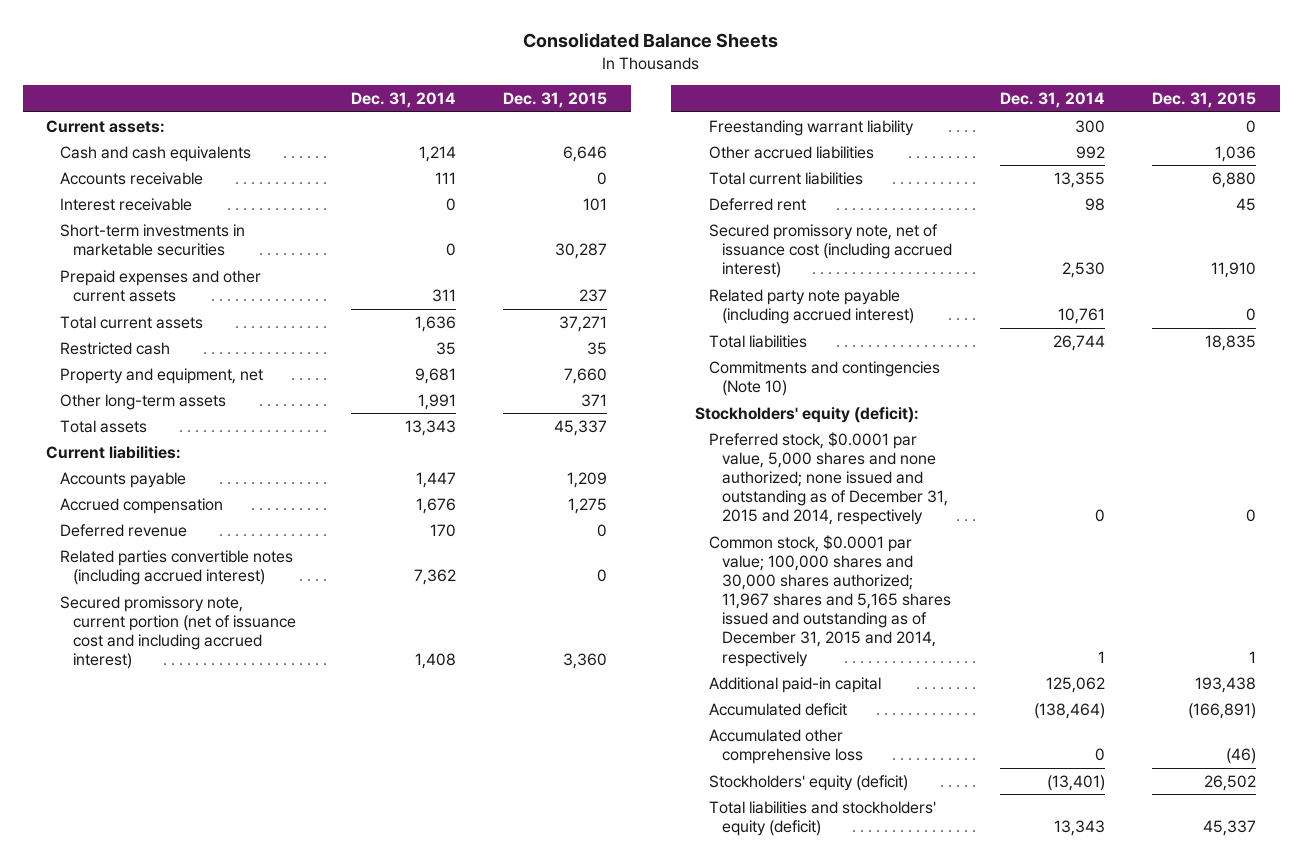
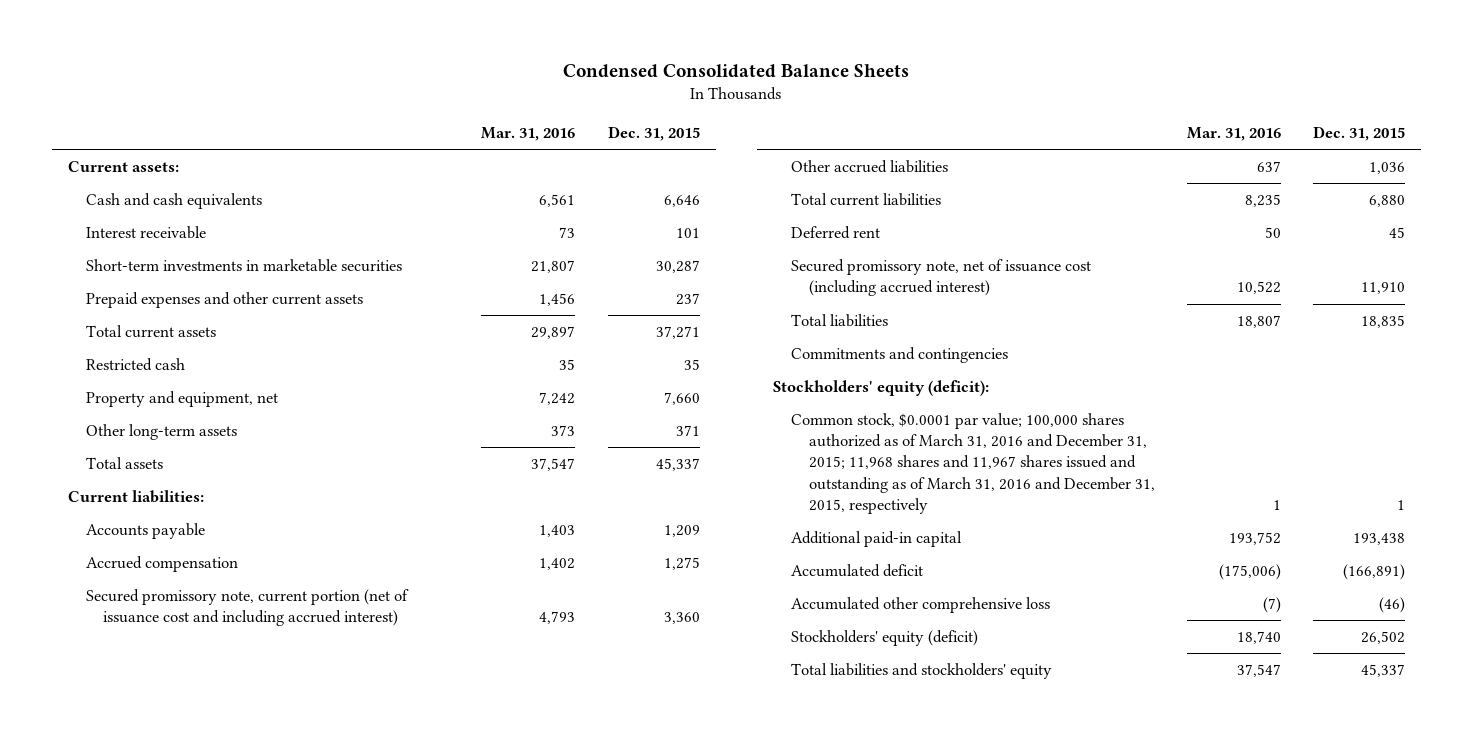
- Consolidated Balance Sheets
+ Condensed Consolidated Balance Sheets
- | Dec. 31, 2014 | Dec. 31, 2015
+ | Mar. 31, 2016 | Dec. 31, 2015
- Accounts receivable | 111 | 0
- Deferred revenue | 170 | 0
- Related parties convertible notes (including accrued interest) | 7,362 | 0
- Freestanding warrant liability | 300 | 0
- Related party note payable (including accrued interest) | 10,761 | 0
- Commitments and contingencies (Note 10)
+ Commitments and contingencies
- Preferred stock, $0.0001 par value, 5,000 shares and none authorized; none issued and outstanding as of December 31, 2015 and 2014, respectively | 0 | 0
- Common stock, $0.0001 par value; 100,000 shares and 30,000 shares authorized; 11,967 shares and 5,165 shares issued and outstanding as of December 31, 2015 and 2014, respectively | 1 | 1
+ Common stock, $0.0001 par value; 100,000 shares authorized as of March 31, 2016 and December 31, 2015; 11,968 shares and 11,967 shares issued and outstanding as of March 31, 2016 and December 31, 2015, respectively | 1 | 1
- Total liabilities and stockholders' equity (deficit) | 13,343 | 45,337
+ Total liabilities and stockholders' equity | 37,547 | 45,337

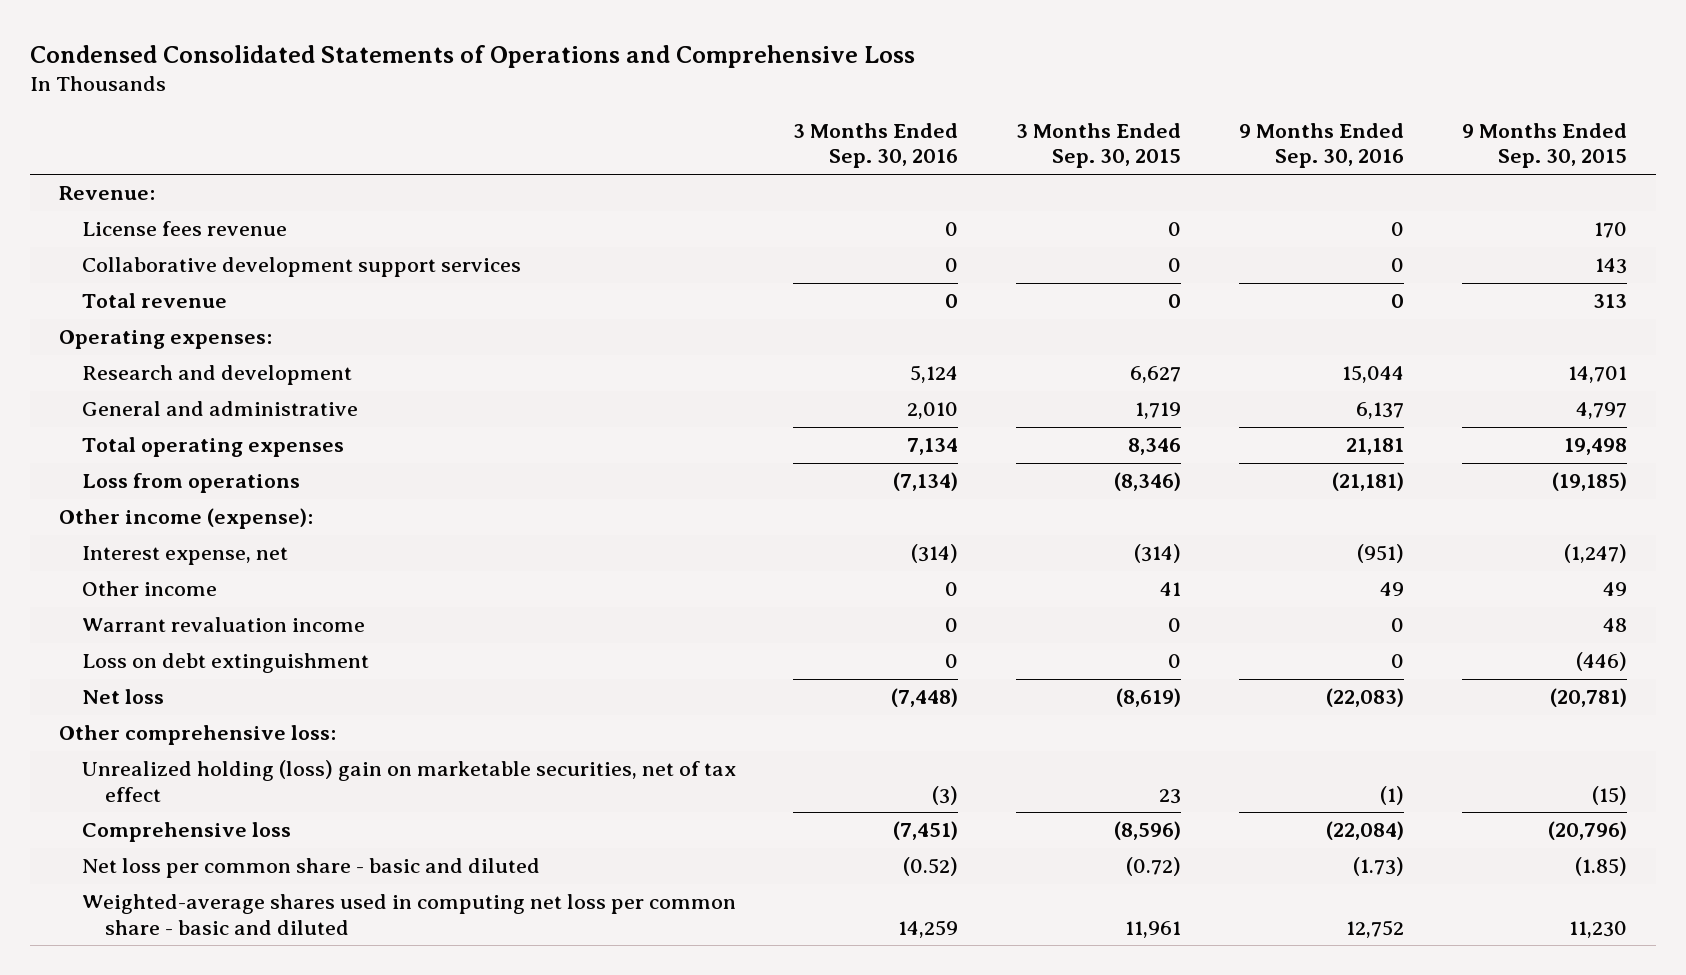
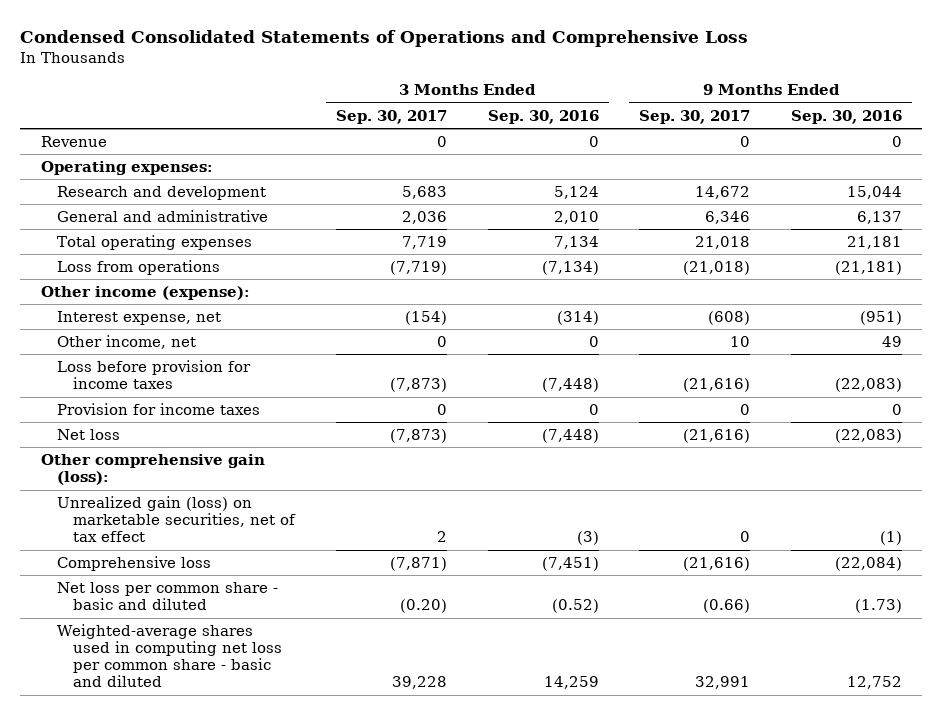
- | 3 Months Ended Sep. 30, 2016 | 3 Months Ended Sep. 30, 2015 | 9 Months Ended Sep. 30, 2016 | 9 Months Ended Sep. 30, 2015
+ | 3 Months Ended Sep. 30, 2017 | 3 Months Ended Sep. 30, 2016 | 9 Months Ended Sep. 30, 2017 | 9 Months Ended Sep. 30, 2016
- Revenue:
- License fees revenue | 0 | 0 | 0 | 170
- Collaborative development support services | 0 | 0 | 0 | 143
- Total revenue | 0 | 0 | 0 | 313
+ Revenue | 0 | 0 | 0 | 0
- Other income | 0 | 41 | 49 | 49
- Warrant revaluation income | 0 | 0 | 0 | 48
- Loss on debt extinguishment | 0 | 0 | 0 | (446)
+ Other income, net | 0 | 0 | 10 | 49
+ Loss before provision for income taxes | (7,873) | (7,448) | (21,616) | (22,083)
+ Provision for income taxes | 0 | 0 | 0 | 0
- Other comprehensive loss:
- Unrealized holding (loss) gain on marketable securities, net of tax effect | (3) | 23 | (1) | (15)
+ Other comprehensive gain (loss):
+ Unrealized gain (loss) on marketable securities, net of tax effect | 2 | (3) | 0 | (1)

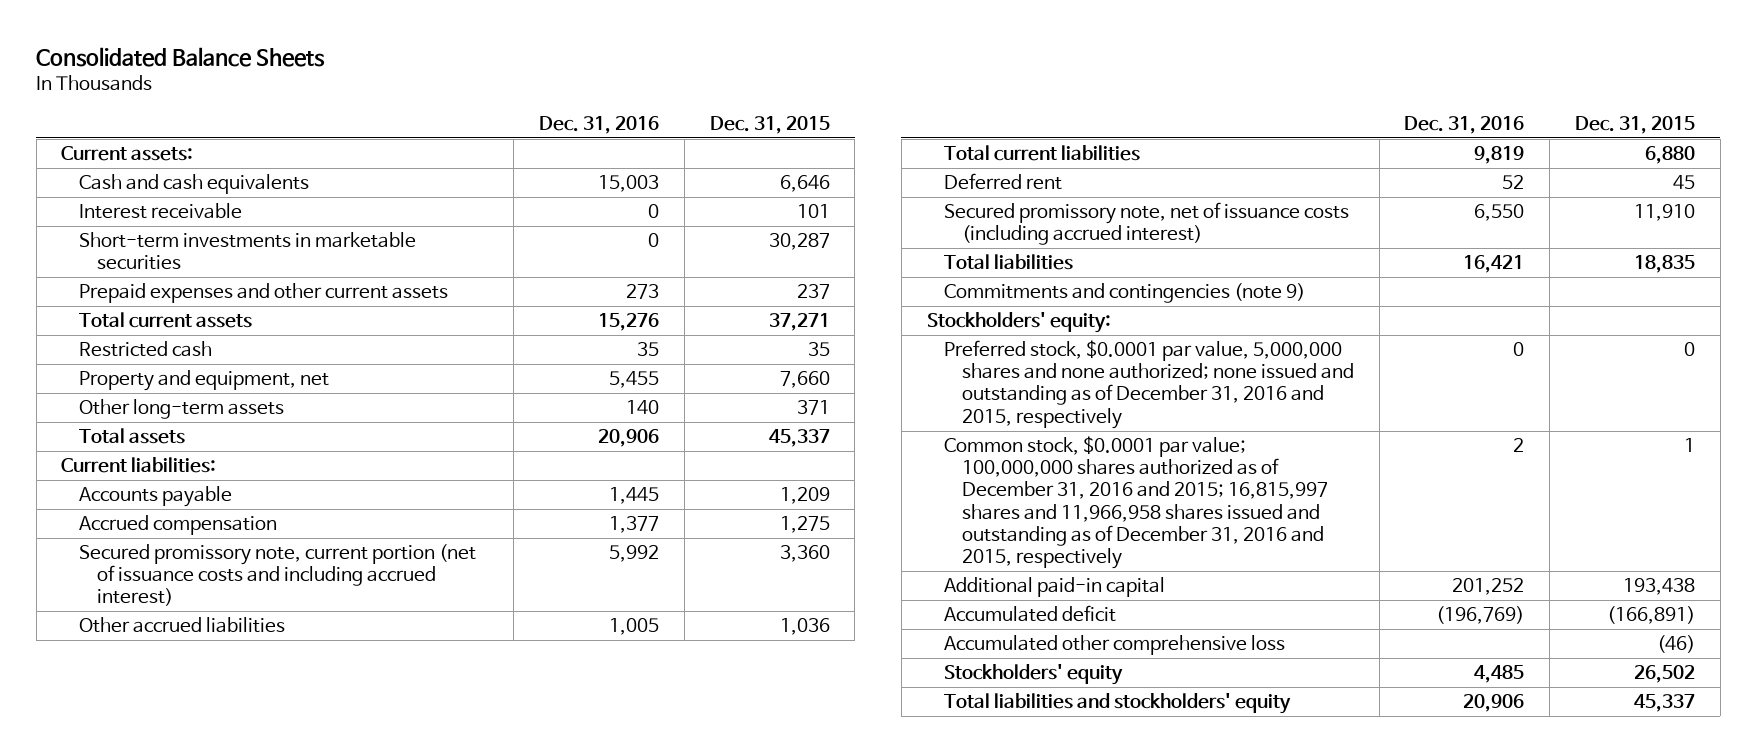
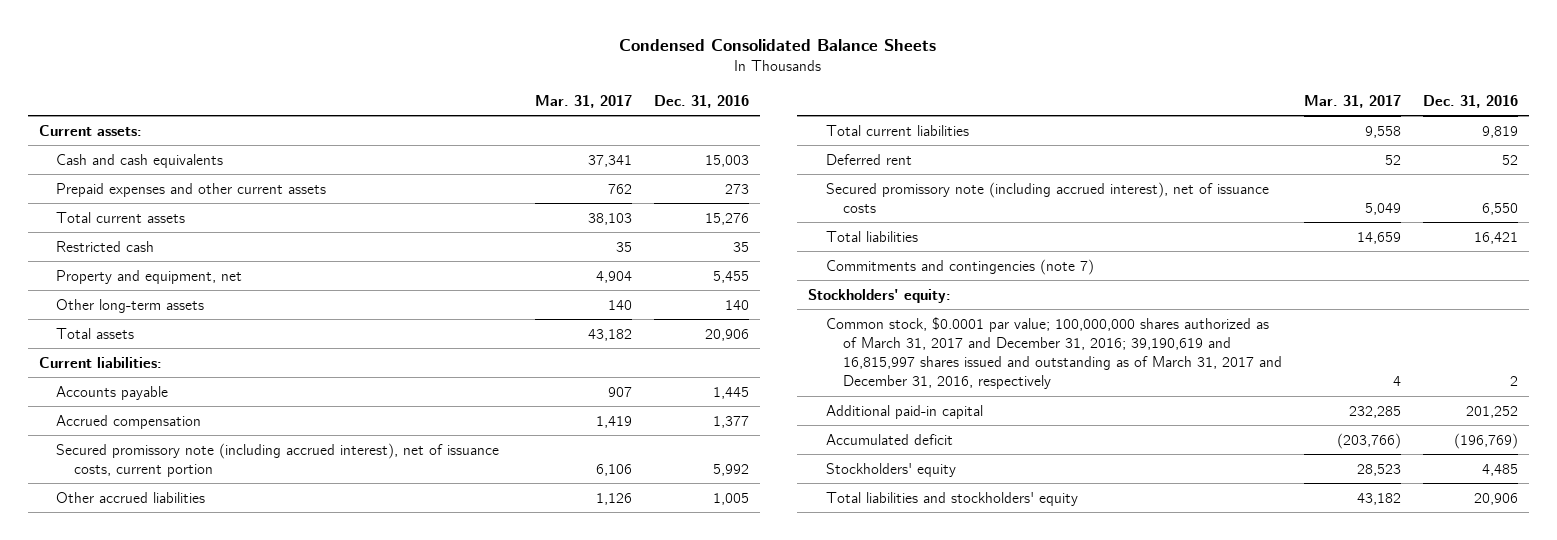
- Consolidated Balance Sheets
+ Condensed Consolidated Balance Sheets
- | Dec. 31, 2016 | Dec. 31, 2015
+ | Mar. 31, 2017 | Dec. 31, 2016
- Interest receivable | 0 | 101
- Short-term investments in marketable securities | 0 | 30,287
- Secured promissory note, current portion (net of issuance costs and including accrued interest) | 5,992 | 3,360
+ Secured promissory note (including accrued interest), net of issuance costs, current portion | 6,106 | 5,992
- Secured promissory note, net of issuance costs (including accrued interest) | 6,550 | 11,910
+ Secured promissory note (including accrued interest), net of issuance costs | 5,049 | 6,550
- Commitments and contingencies (note 9)
+ Commitments and contingencies (note 7)
- Preferred stock, $0.0001 par value, 5,000,000 shares and none authorized; none issued and outstanding as of December 31, 2016 and 2015, respectively | 0 | 0
- Common stock, $0.0001 par value; 100,000,000 shares authorized as of December 31, 2016 and 2015; 16,815,997 shares and 11,966,958 shares issued and outstanding as of December 31, 2016 and 2015, respectively | 2 | 1
+ Common stock, $0.0001 par value; 100,000,000 shares authorized as of March 31, 2017 and December 31, 2016; 39,190,619 and 16,815,997 shares issued and outstanding as of March 31, 2017 and December 31, 2016, respectively | 4 | 2
- Accumulated other comprehensive loss | | (46)

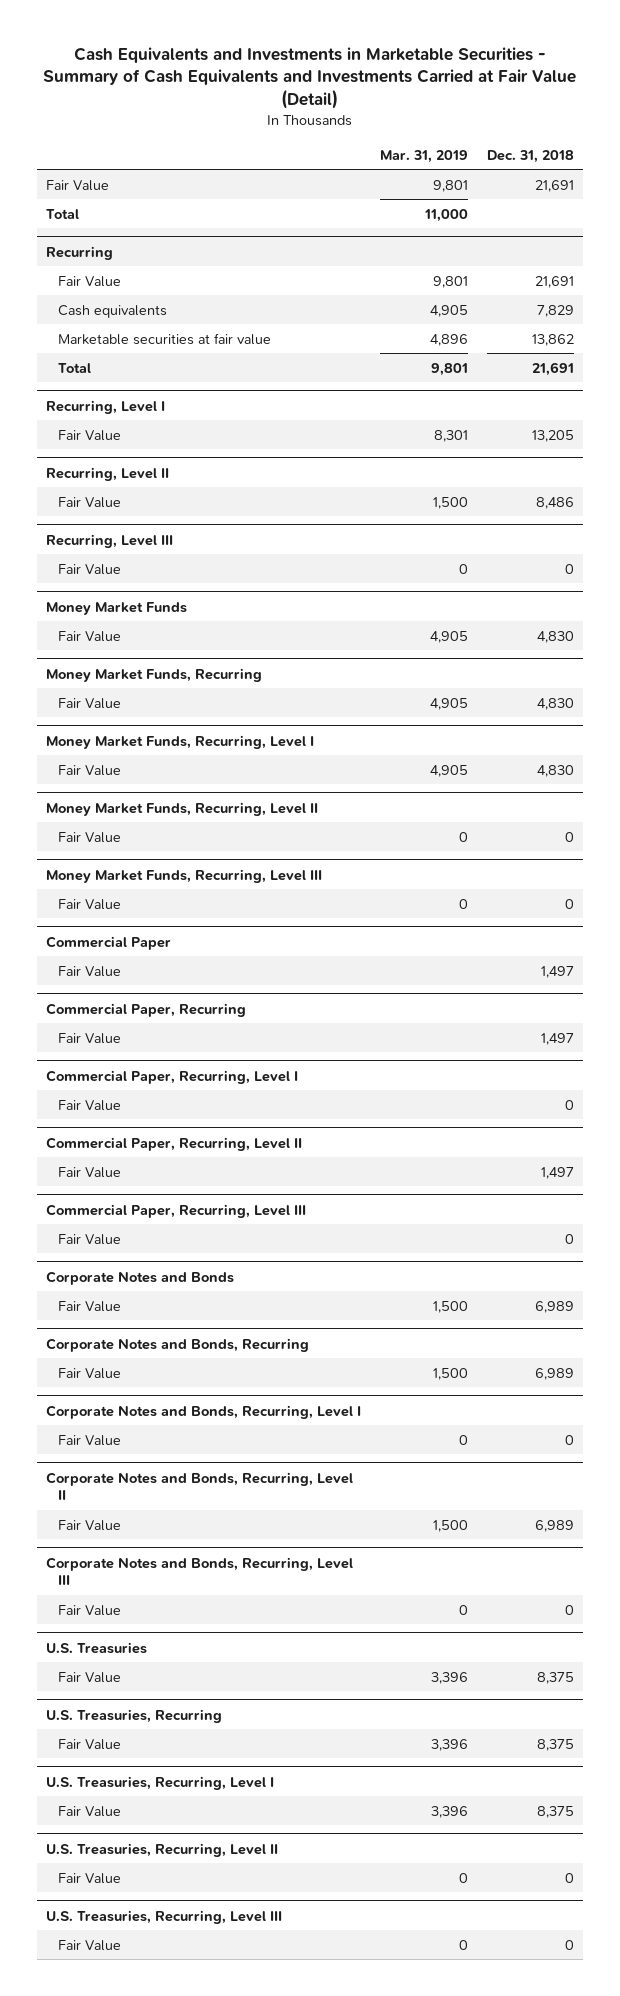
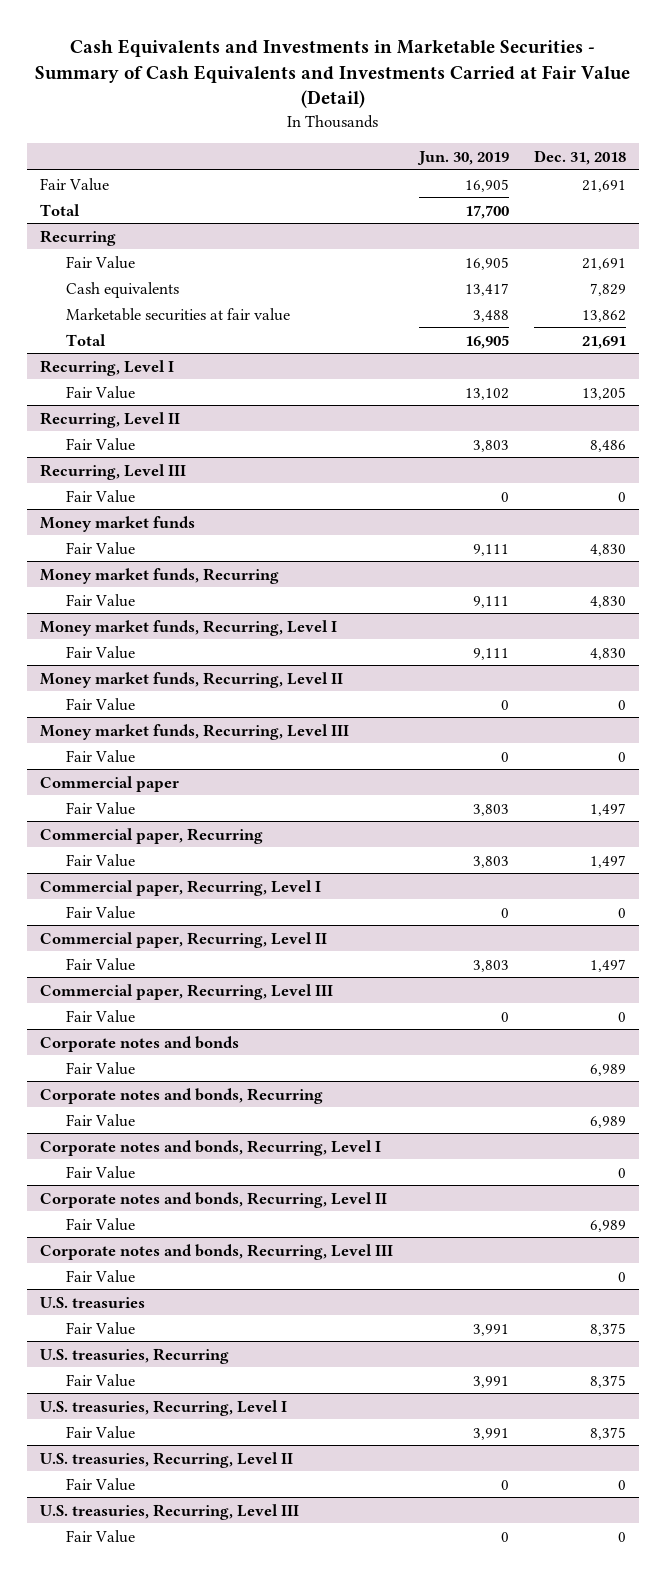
- | Mar. 31, 2019 | Dec. 31, 2018
+ | Jun. 30, 2019 | Dec. 31, 2018
- Money Market Funds
+ Money market funds
- Money Market Funds, Recurring
+ Money market funds, Recurring
- Money Market Funds, Recurring, Level I
+ Money market funds, Recurring, Level I
- Money Market Funds, Recurring, Level II
+ Money market funds, Recurring, Level II
- Money Market Funds, Recurring, Level III
+ Money market funds, Recurring, Level III
- Commercial Paper
+ Commercial paper
- Commercial Paper, Recurring
+ Commercial paper, Recurring
- Commercial Paper, Recurring, Level I
+ Commercial paper, Recurring, Level I
- Commercial Paper, Recurring, Level II
+ Commercial paper, Recurring, Level II
- Commercial Paper, Recurring, Level III
+ Commercial paper, Recurring, Level III
- Corporate Notes and Bonds
+ Corporate notes and bonds
- Corporate Notes and Bonds, Recurring
+ Corporate notes and bonds, Recurring
- Corporate Notes and Bonds, Recurring, Level I
+ Corporate notes and bonds, Recurring, Level I
- Corporate Notes and Bonds, Recurring, Level II
+ Corporate notes and bonds, Recurring, Level II
- Corporate Notes and Bonds, Recurring, Level III
+ Corporate notes and bonds, Recurring, Level III
- U.S. Treasuries
+ U.S. treasuries
- U.S. Treasuries, Recurring
+ U.S. treasuries, Recurring
- U.S. Treasuries, Recurring, Level I
+ U.S. treasuries, Recurring, Level I
- U.S. Treasuries, Recurring, Level II
+ U.S. treasuries, Recurring, Level II
- U.S. Treasuries, Recurring, Level III
+ U.S. treasuries, Recurring, Level III

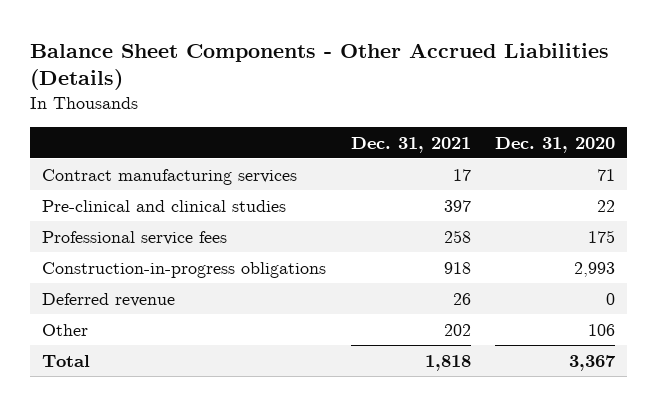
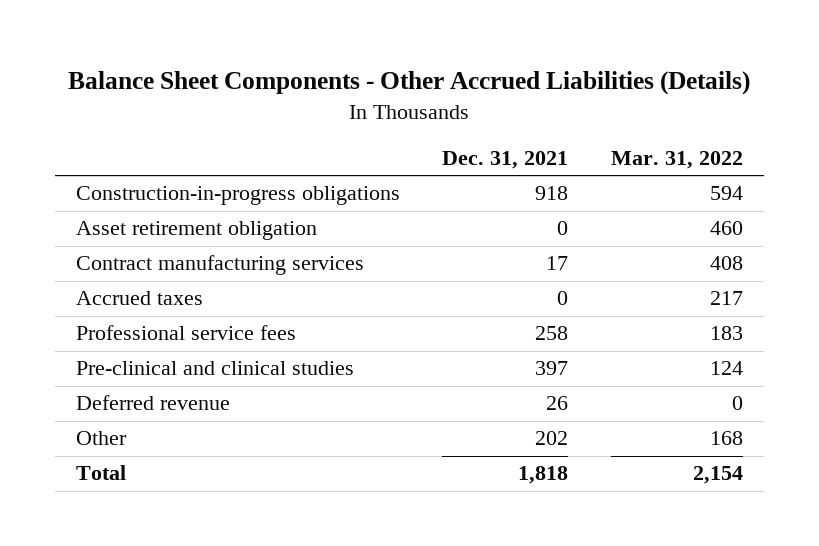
- | Dec. 31, 2021 | Dec. 31, 2020
+ | Dec. 31, 2021 | Mar. 31, 2022
moved up: Construction-in-progress obligations | 918 | 594
+ Asset retirement obligation | 0 | 460
+ Accrued taxes | 0 | 217
moved down: Pre-clinical and clinical studies | 397 | 124

